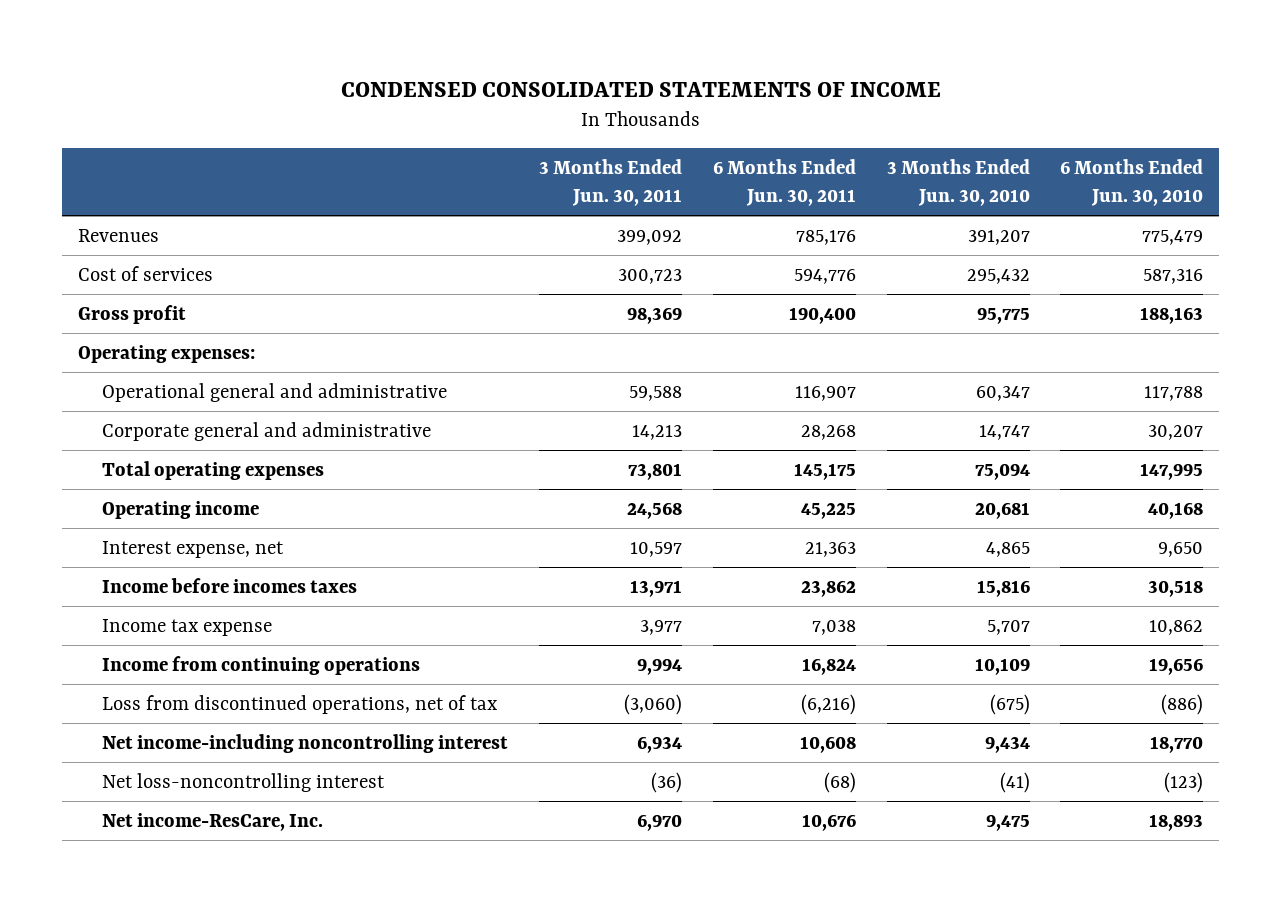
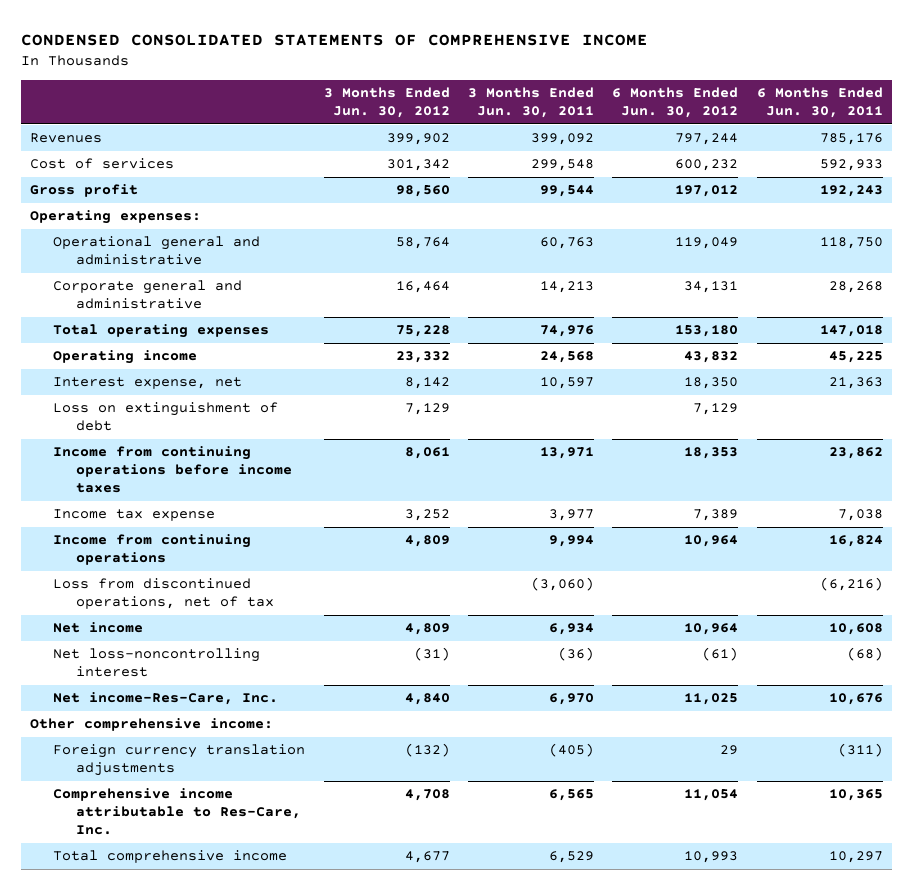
- CONDENSED CONSOLIDATED STATEMENTS OF INCOME
+ CONDENSED CONSOLIDATED STATEMENTS OF COMPREHENSIVE INCOME
- | 3 Months Ended Jun. 30, 2011 | 6 Months Ended Jun. 30, 2011 | 3 Months Ended Jun. 30, 2010 | 6 Months Ended Jun. 30, 2010
+ | 3 Months Ended Jun. 30, 2012 | 3 Months Ended Jun. 30, 2011 | 6 Months Ended Jun. 30, 2012 | 6 Months Ended Jun. 30, 2011
- Cost of services | 300,723 | 594,776 | 295,432 | 587,316
- Gross profit | 98,369 | 190,400 | 95,775 | 188,163
+ Cost of services | 301,342 | 299,548 | 600,232 | 592,933
+ Gross profit | 98,560 | 99,544 | 197,012 | 192,243
- Operational general and administrative | 59,588 | 116,907 | 60,347 | 117,788
+ Operational general and administrative | 58,764 | 60,763 | 119,049 | 118,750
- Total operating expenses | 73,801 | 145,175 | 75,094 | 147,995
+ Total operating expenses | 75,228 | 74,976 | 153,180 | 147,018
- Income before incomes taxes | 13,971 | 23,862 | 15,816 | 30,518
+ Loss on extinguishment of debt | 7,129 | | 7,129 |
+ Income from continuing operations before income taxes | 8,061 | 13,971 | 18,353 | 23,862
- Net income-including noncontrolling interest | 6,934 | 10,608 | 9,434 | 18,770
+ Net income | 4,809 | 6,934 | 10,964 | 10,608
- Net income-ResCare, Inc. | 6,970 | 10,676 | 9,475 | 18,893
+ Net income-Res-Care, Inc. | 4,840 | 6,970 | 11,025 | 10,676
+ Other comprehensive income:
+ Foreign currency translation adjustments | (132) | (405) | 29 | (311)
+ Comprehensive income attributable to Res-Care, Inc. | 4,708 | 6,565 | 11,054 | 10,365
+ Total comprehensive income | 4,677 | 6,529 | 10,993 | 10,297

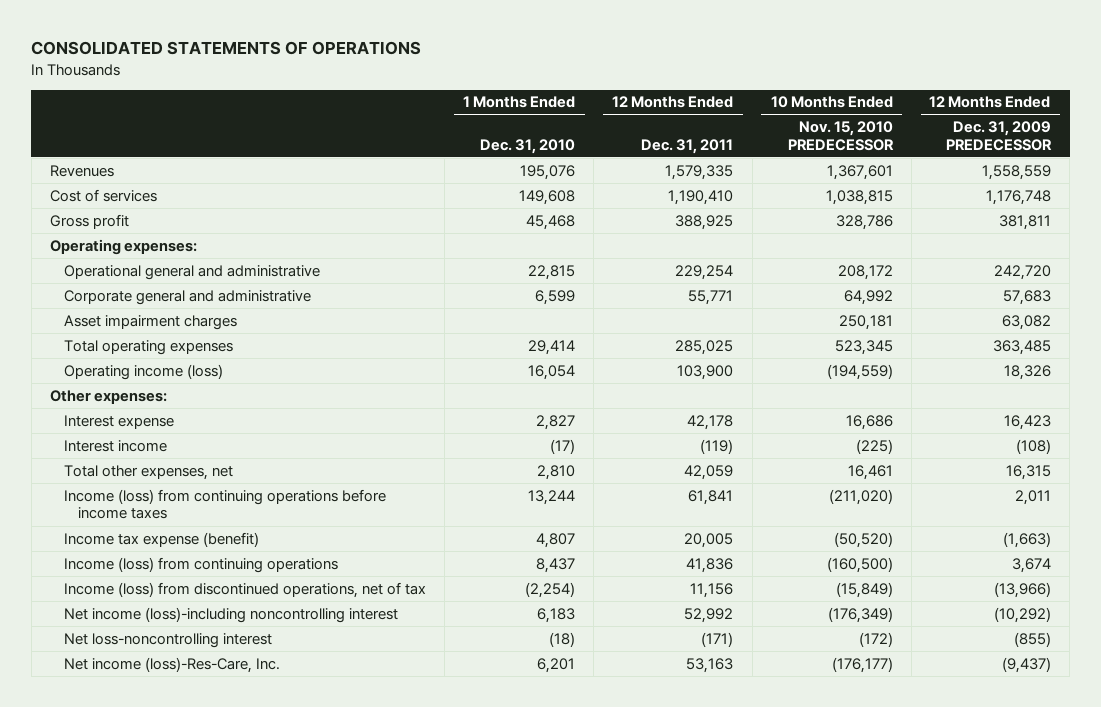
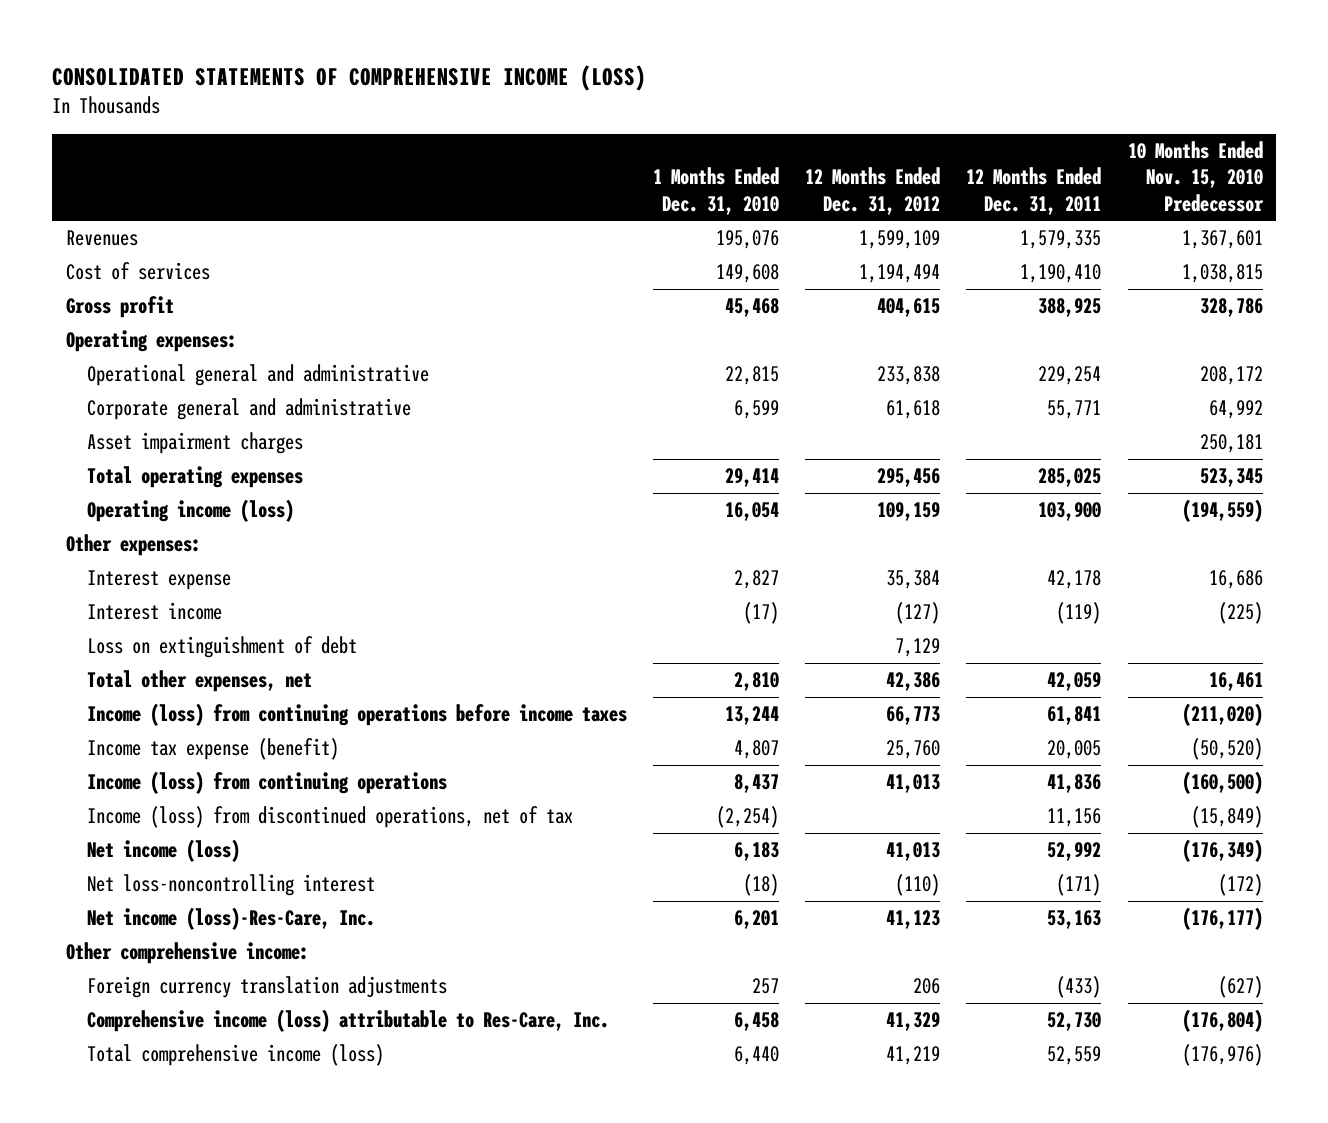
- CONSOLIDATED STATEMENTS OF OPERATIONS
+ CONSOLIDATED STATEMENTS OF COMPREHENSIVE INCOME (LOSS)
- | 1 Months Ended Dec. 31, 2010 | 12 Months Ended Dec. 31, 2011 | 10 Months Ended Nov. 15, 2010 PREDECESSOR | 12 Months Ended Dec. 31, 2009 PREDECESSOR
+ | 1 Months Ended Dec. 31, 2010 | 12 Months Ended Dec. 31, 2012 | 12 Months Ended Dec. 31, 2011 | 10 Months Ended Nov. 15, 2010 Predecessor
+ Loss on extinguishment of debt | | 7,129 | |
- Net income (loss)-including noncontrolling interest | 6,183 | 52,992 | (176,349) | (10,292)
+ Net income (loss) | 6,183 | 41,013 | 52,992 | (176,349)
+ Other comprehensive income:
+ Foreign currency translation adjustments | 257 | 206 | (433) | (627)
+ Comprehensive income (loss) attributable to Res-Care, Inc. | 6,458 | 41,329 | 52,730 | (176,804)
+ Total comprehensive income (loss) | 6,440 | 41,219 | 52,559 | (176,976)

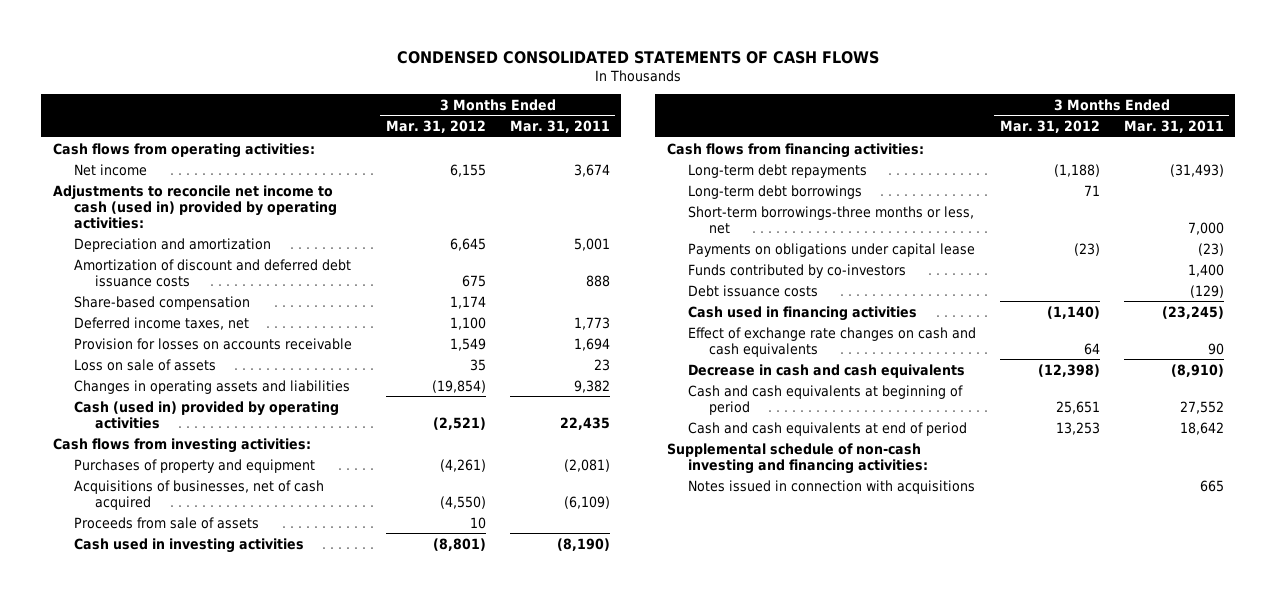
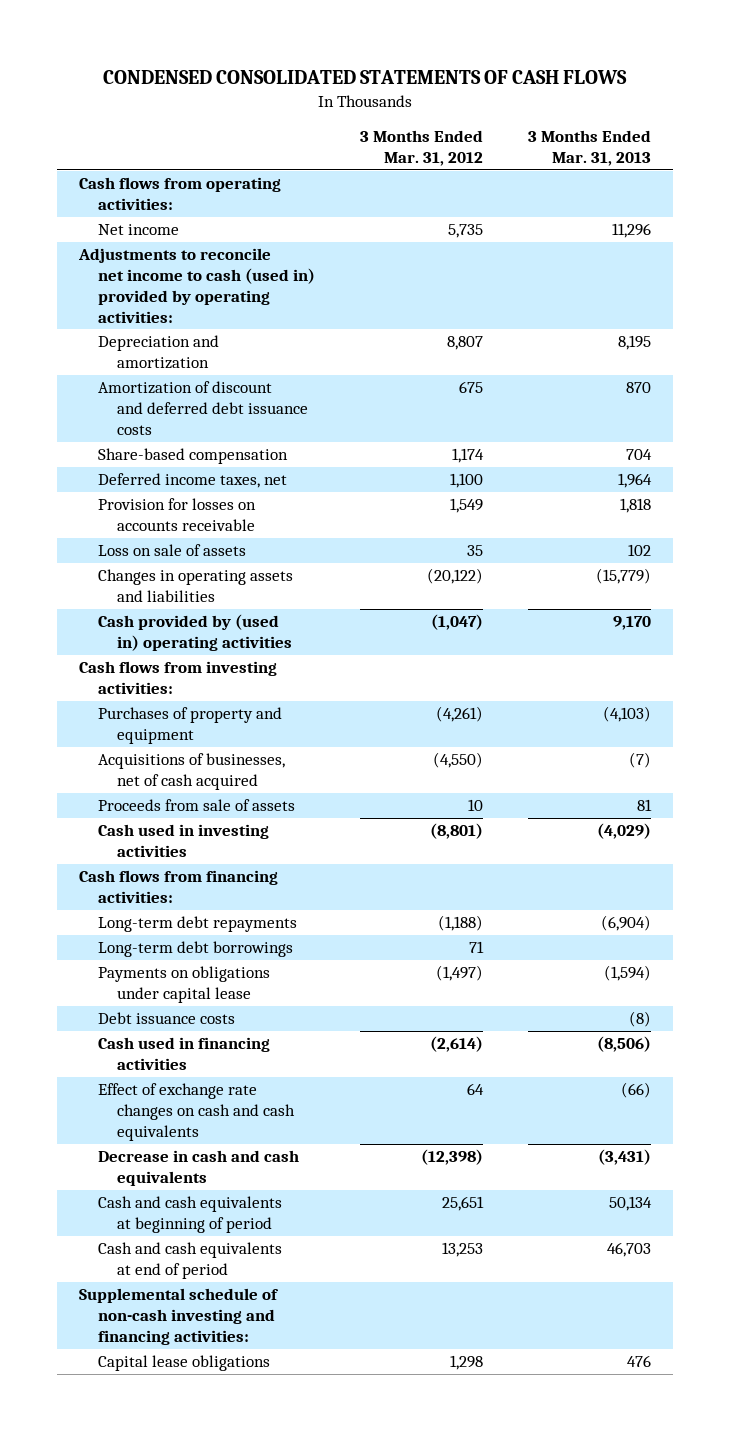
- | 3 Months Ended Mar. 31, 2012 | 3 Months Ended Mar. 31, 2011
+ | 3 Months Ended Mar. 31, 2012 | 3 Months Ended Mar. 31, 2013
- Net income | 6,155 | 3,674
+ Net income | 5,735 | 11,296
- Depreciation and amortization | 6,645 | 5,001
+ Depreciation and amortization | 8,807 | 8,195
- Changes in operating assets and liabilities | (19,854) | 9,382
- Cash (used in) provided by operating activities | (2,521) | 22,435
+ Changes in operating assets and liabilities | (20,122) | (15,779)
+ Cash provided by (used in) operating activities | (1,047) | 9,170
- Short-term borrowings-three months or less, net | | 7,000
- Payments on obligations under capital lease | (23) | (23)
- Funds contributed by co-investors | | 1,400
+ Payments on obligations under capital lease | (1,497) | (1,594)
- Cash used in financing activities | (1,140) | (23,245)
+ Cash used in financing activities | (2,614) | (8,506)
- Notes issued in connection with acquisitions | | 665
+ Capital lease obligations | 1,298 | 476

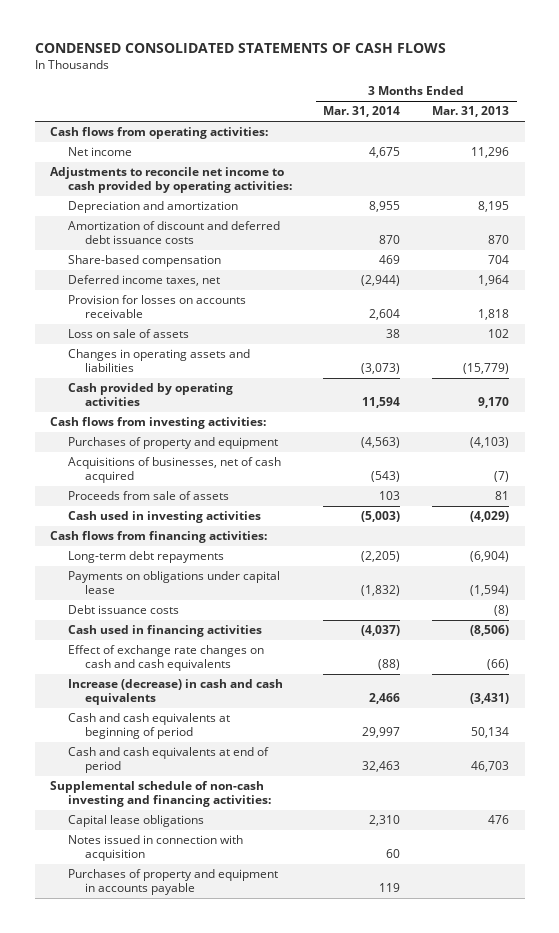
- | 3 Months Ended Mar. 31, 2012 | 3 Months Ended Mar. 31, 2013
+ | 3 Months Ended Mar. 31, 2014 | 3 Months Ended Mar. 31, 2013
- Adjustments to reconcile net income to cash (used in) provided by operating activities:
+ Adjustments to reconcile net income to cash provided by operating activities:
- Cash provided by (used in) operating activities | (1,047) | 9,170
+ Cash provided by operating activities | 11,594 | 9,170
- Long-term debt borrowings | 71 |
- Decrease in cash and cash equivalents | (12,398) | (3,431)
+ Increase (decrease) in cash and cash equivalents | 2,466 | (3,431)
+ Notes issued in connection with acquisition | 60 |
+ Purchases of property and equipment in accounts payable | 119 |

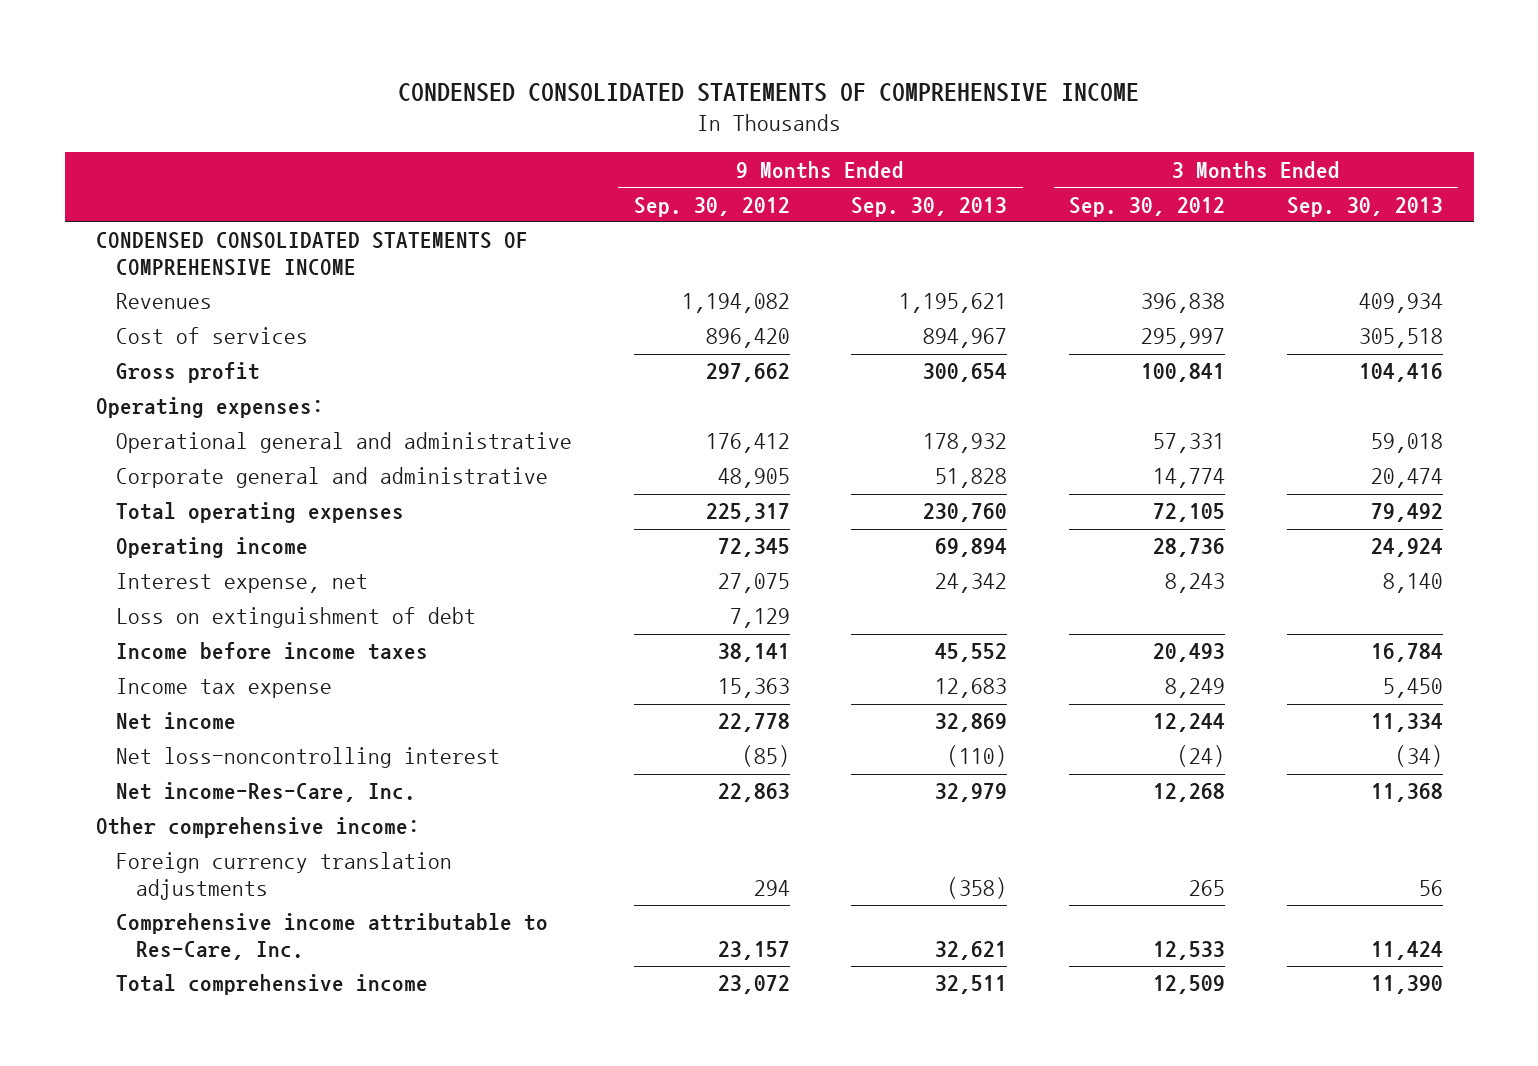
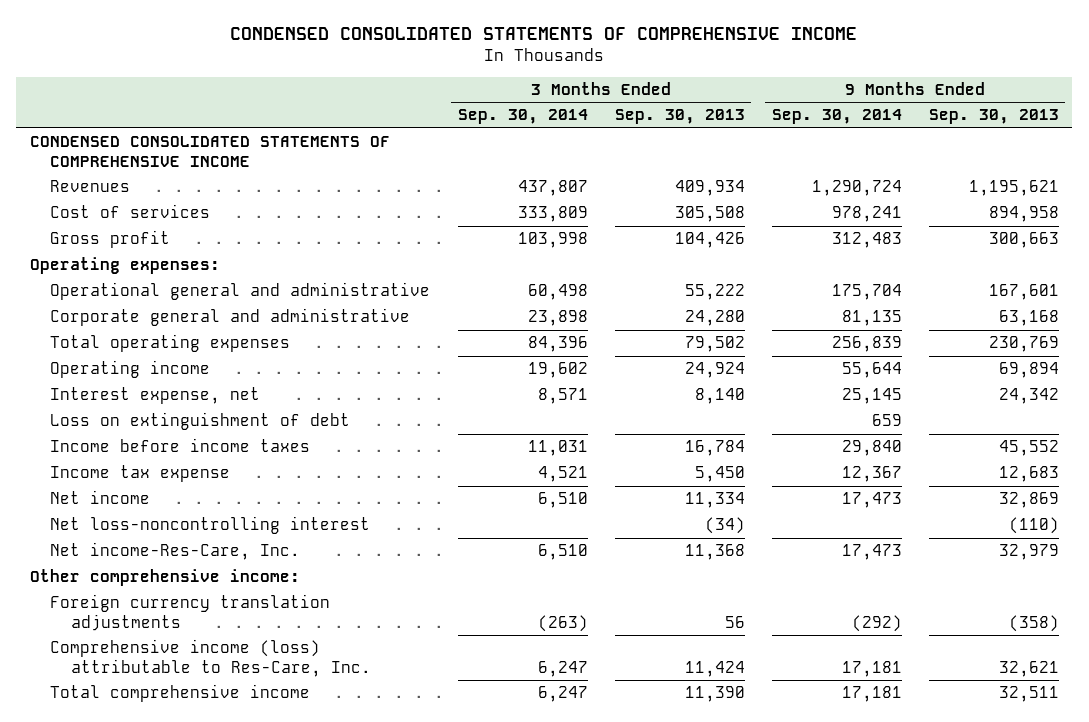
- | 9 Months Ended Sep. 30, 2012 | 9 Months Ended Sep. 30, 2013 | 3 Months Ended Sep. 30, 2012 | 3 Months Ended Sep. 30, 2013
+ | 3 Months Ended Sep. 30, 2014 | 3 Months Ended Sep. 30, 2013 | 9 Months Ended Sep. 30, 2014 | 9 Months Ended Sep. 30, 2013
- Cost of services | 896,420 | 894,967 | 295,997 | 305,518
- Gross profit | 297,662 | 300,654 | 100,841 | 104,416
+ Cost of services | 333,809 | 305,508 | 978,241 | 894,958
+ Gross profit | 103,998 | 104,426 | 312,483 | 300,663
- Operational general and administrative | 176,412 | 178,932 | 57,331 | 59,018
- Corporate general and administrative | 48,905 | 51,828 | 14,774 | 20,474
- Total operating expenses | 225,317 | 230,760 | 72,105 | 79,492
+ Operational general and administrative | 60,498 | 55,222 | 175,704 | 167,601
+ Corporate general and administrative | 23,898 | 24,280 | 81,135 | 63,168
+ Total operating expenses | 84,396 | 79,502 | 256,839 | 230,769
- Comprehensive income attributable to Res-Care, Inc. | 23,157 | 32,621 | 12,533 | 11,424
+ Comprehensive income (loss) attributable to Res-Care, Inc. | 6,247 | 11,424 | 17,181 | 32,621

